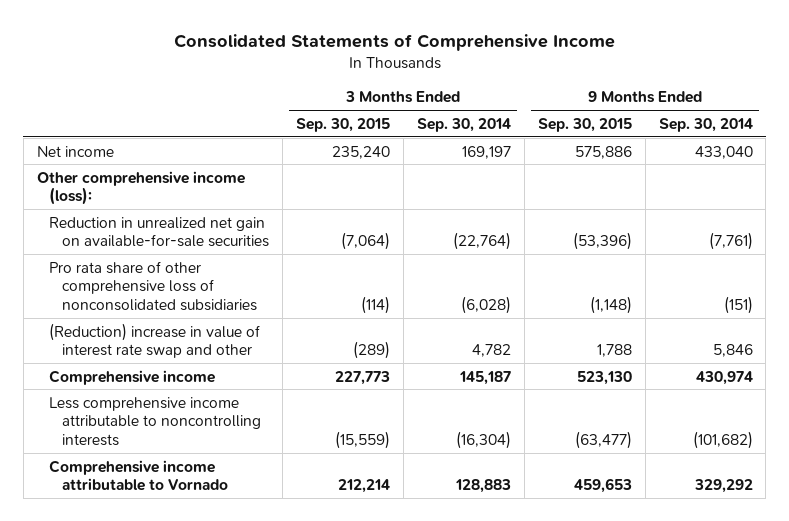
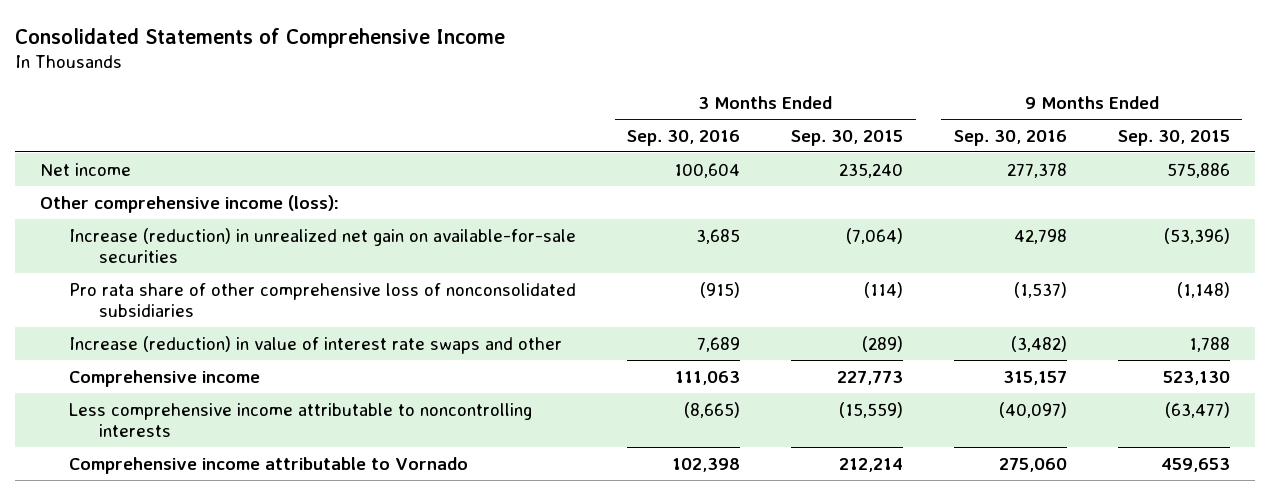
- | 3 Months Ended Sep. 30, 2015 | 3 Months Ended Sep. 30, 2014 | 9 Months Ended Sep. 30, 2015 | 9 Months Ended Sep. 30, 2014
+ | 3 Months Ended Sep. 30, 2016 | 3 Months Ended Sep. 30, 2015 | 9 Months Ended Sep. 30, 2016 | 9 Months Ended Sep. 30, 2015
- Reduction in unrealized net gain on available-for-sale securities | (7,064) | (22,764) | (53,396) | (7,761)
+ Increase (reduction) in unrealized net gain on available-for-sale securities | 3,685 | (7,064) | 42,798 | (53,396)
- (Reduction) increase in value of interest rate swap and other | (289) | 4,782 | 1,788 | 5,846
+ Increase (reduction) in value of interest rate swaps and other | 7,689 | (289) | (3,482) | 1,788

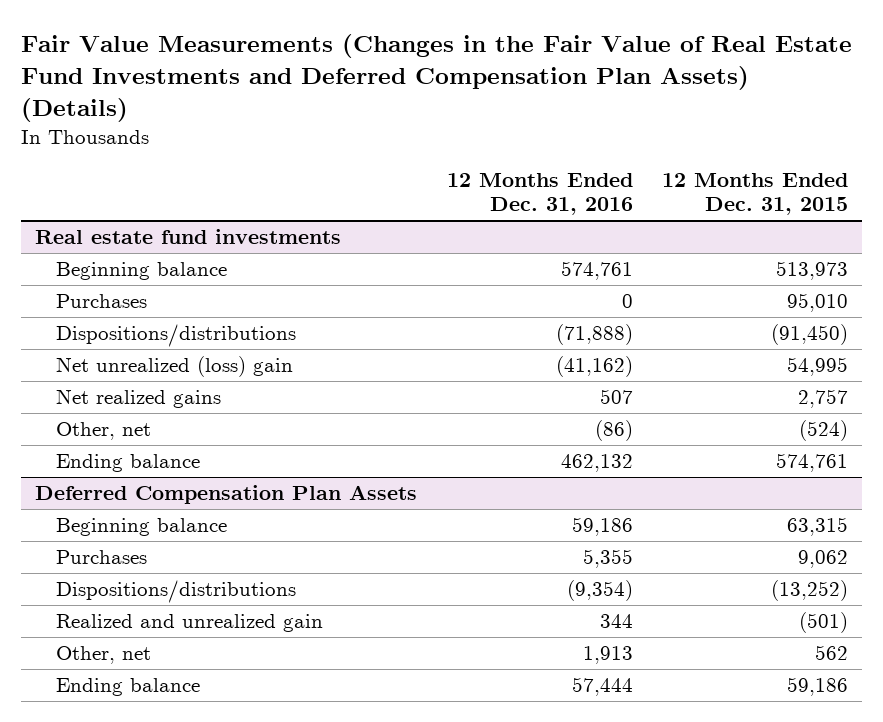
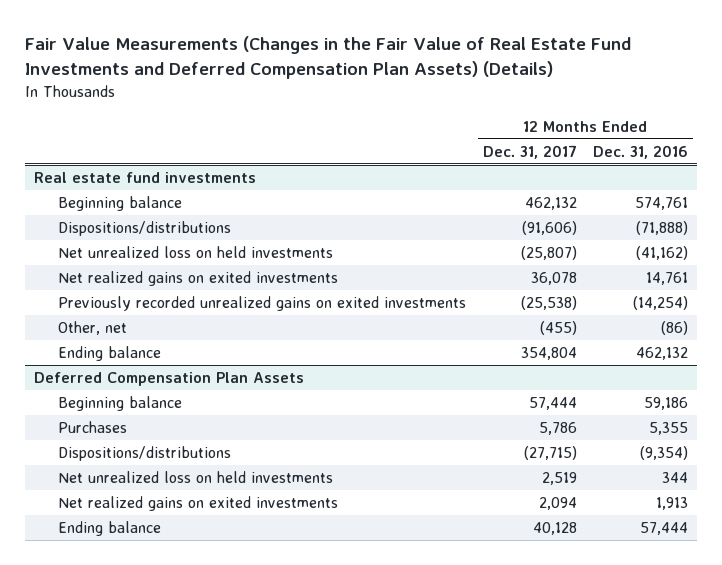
- | 12 Months Ended Dec. 31, 2016 | 12 Months Ended Dec. 31, 2015
+ | 12 Months Ended Dec. 31, 2017 | 12 Months Ended Dec. 31, 2016
@ Real estate fund investments
- Purchases | 0 | 95,010
- Net unrealized (loss) gain | (41,162) | 54,995
- Net realized gains | 507 | 2,757
+ Net unrealized loss on held investments | (25,807) | (41,162)
+ Net realized gains on exited investments | 36,078 | 14,761
+ Previously recorded unrealized gains on exited investments | (25,538) | (14,254)
@ Deferred Compensation Plan Assets
- Realized and unrealized gain | 344 | (501)
- Other, net | 1,913 | 562
+ Net unrealized loss on held investments | 2,519 | 344
+ Net realized gains on exited investments | 2,094 | 1,913

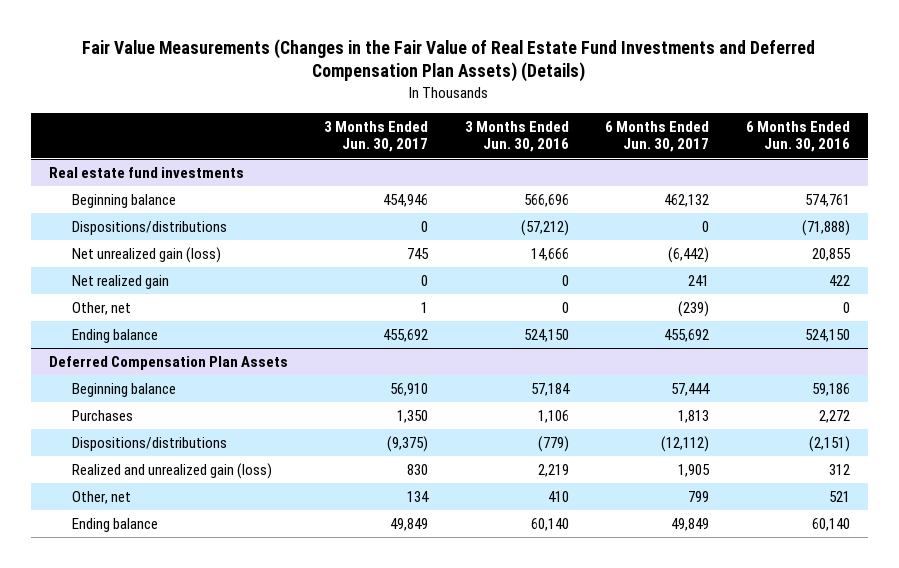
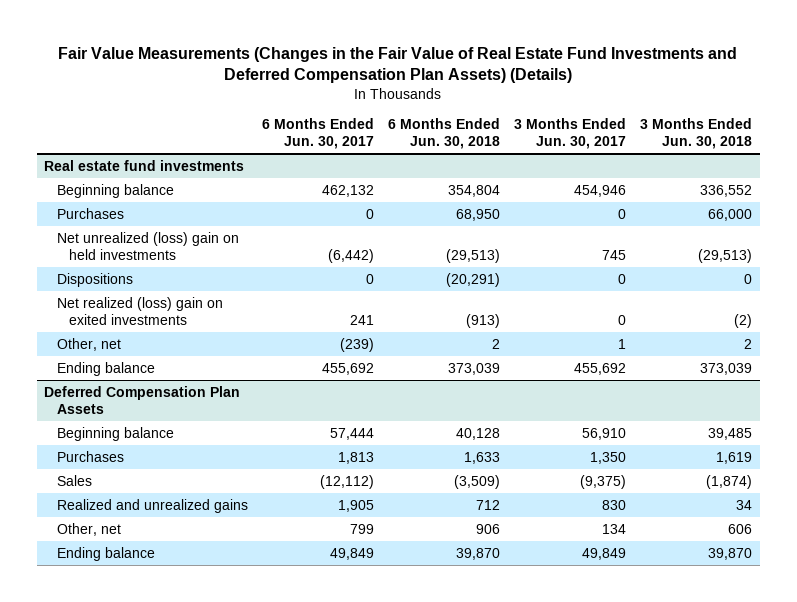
- | 3 Months Ended Jun. 30, 2017 | 3 Months Ended Jun. 30, 2016 | 6 Months Ended Jun. 30, 2017 | 6 Months Ended Jun. 30, 2016
+ | 6 Months Ended Jun. 30, 2017 | 6 Months Ended Jun. 30, 2018 | 3 Months Ended Jun. 30, 2017 | 3 Months Ended Jun. 30, 2018
@ Real estate fund investments
- Dispositions/distributions | 0 | (57,212) | 0 | (71,888)
- Net unrealized gain (loss) | 745 | 14,666 | (6,442) | 20,855
- Net realized gain | 0 | 0 | 241 | 422
+ Purchases | 0 | 68,950 | 0 | 66,000
+ Net unrealized (loss) gain on held investments | (6,442) | (29,513) | 745 | (29,513)
+ Dispositions | 0 | (20,291) | 0 | 0
+ Net realized (loss) gain on exited investments | 241 | (913) | 0 | (2)
@ Deferred Compensation Plan Assets
- Dispositions/distributions | (9,375) | (779) | (12,112) | (2,151)
- Realized and unrealized gain (loss) | 830 | 2,219 | 1,905 | 312
+ Sales | (12,112) | (3,509) | (9,375) | (1,874)
+ Realized and unrealized gains | 1,905 | 712 | 830 | 34

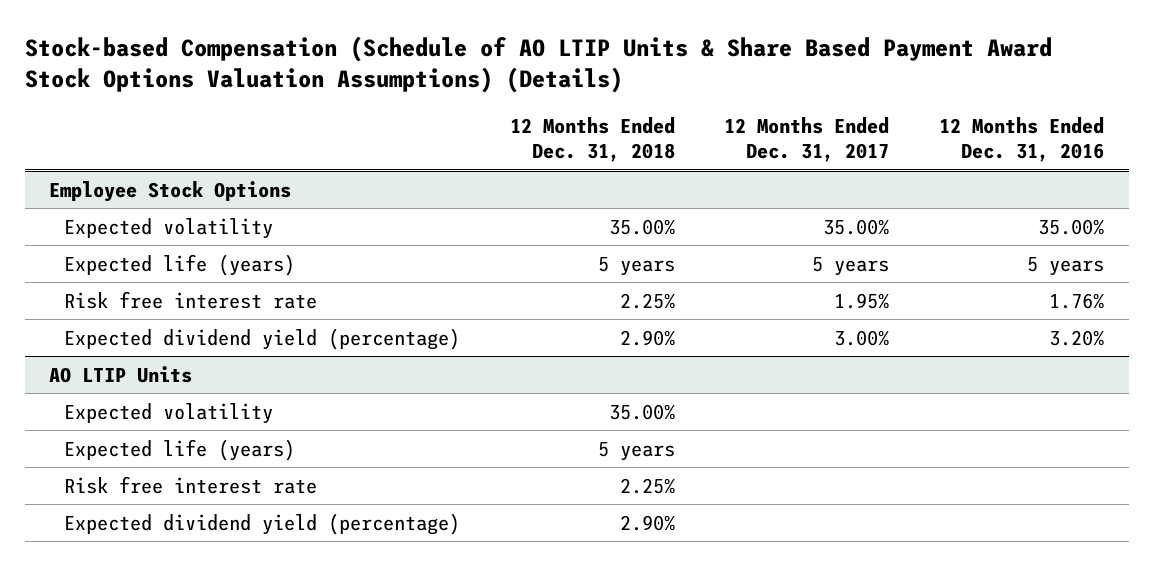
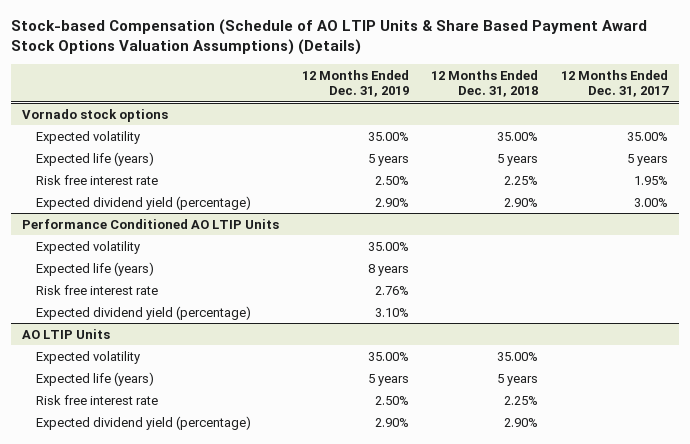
- | 12 Months Ended Dec. 31, 2018 | 12 Months Ended Dec. 31, 2017 | 12 Months Ended Dec. 31, 2016
+ | 12 Months Ended Dec. 31, 2019 | 12 Months Ended Dec. 31, 2018 | 12 Months Ended Dec. 31, 2017
- Employee Stock Options
+ Vornado stock options
+ Performance Conditioned AO LTIP Units
+ Expected volatility | 35.00% | |
+ Expected life (years) | 8 years | |
+ Risk free interest rate | 2.76% | |
+ Expected dividend yield (percentage) | 3.10% | |

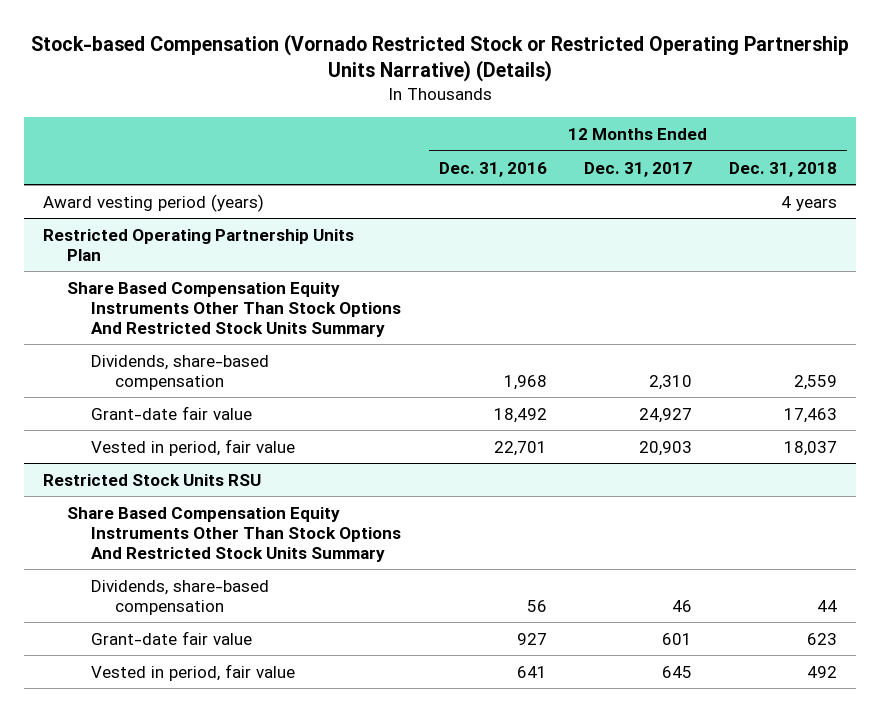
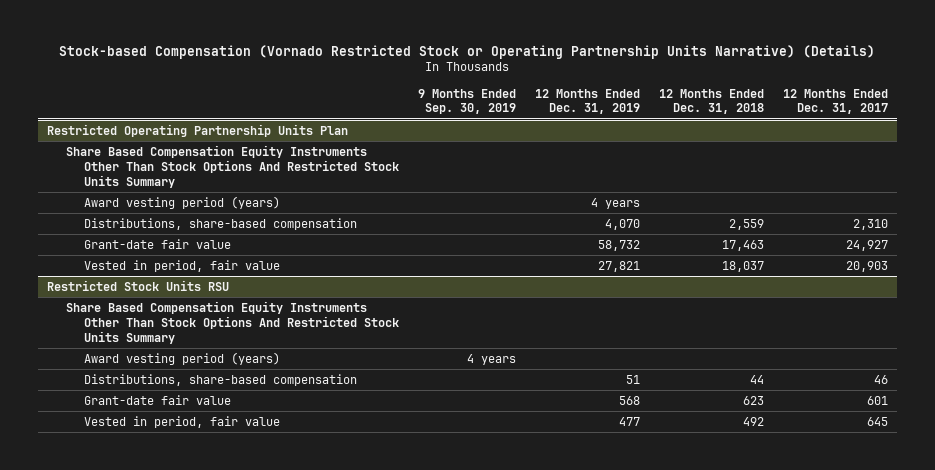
- Stock-based Compensation (Vornado Restricted Stock or Restricted Operating Partnership Units Narrative) (Details)
+ Stock-based Compensation (Vornado Restricted Stock or Operating Partnership Units Narrative) (Details)
- | 12 Months Ended Dec. 31, 2016 | 12 Months Ended Dec. 31, 2017 | 12 Months Ended Dec. 31, 2018
+ | 9 Months Ended Sep. 30, 2019 | 12 Months Ended Dec. 31, 2019 | 12 Months Ended Dec. 31, 2018 | 12 Months Ended Dec. 31, 2017
- Award vesting period (years) | | | 4 years
@ Restricted Operating Partnership Units Plan
- Dividends, share-based compensation | 1,968 | 2,310 | 2,559
+ Award vesting period (years) | | 4 years | |
+ Distributions, share-based compensation | | 4,070 | 2,559 | 2,310
@ Restricted Stock Units RSU
- Dividends, share-based compensation | 56 | 46 | 44
+ Award vesting period (years) | 4 years | | |
+ Distributions, share-based compensation | | 51 | 44 | 46

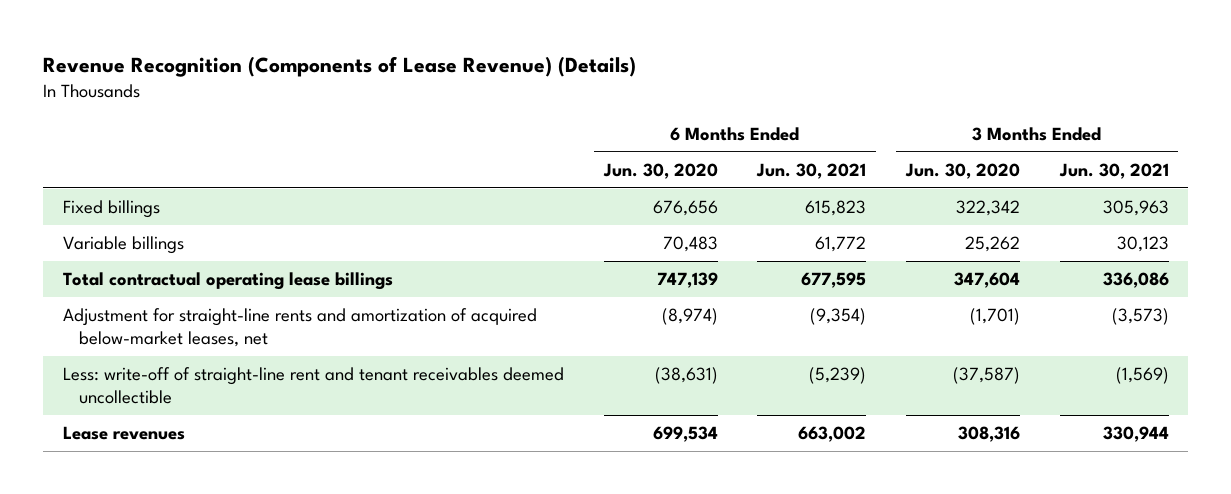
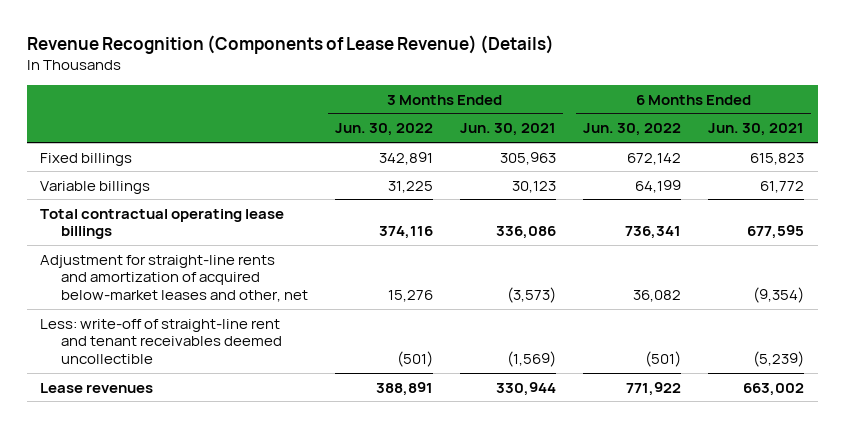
- | 6 Months Ended Jun. 30, 2020 | 6 Months Ended Jun. 30, 2021 | 3 Months Ended Jun. 30, 2020 | 3 Months Ended Jun. 30, 2021
+ | 3 Months Ended Jun. 30, 2022 | 3 Months Ended Jun. 30, 2021 | 6 Months Ended Jun. 30, 2022 | 6 Months Ended Jun. 30, 2021
- Adjustment for straight-line rents and amortization of acquired below-market leases, net | (8,974) | (9,354) | (1,701) | (3,573)
+ Adjustment for straight-line rents and amortization of acquired below-market leases and other, net | 15,276 | (3,573) | 36,082 | (9,354)

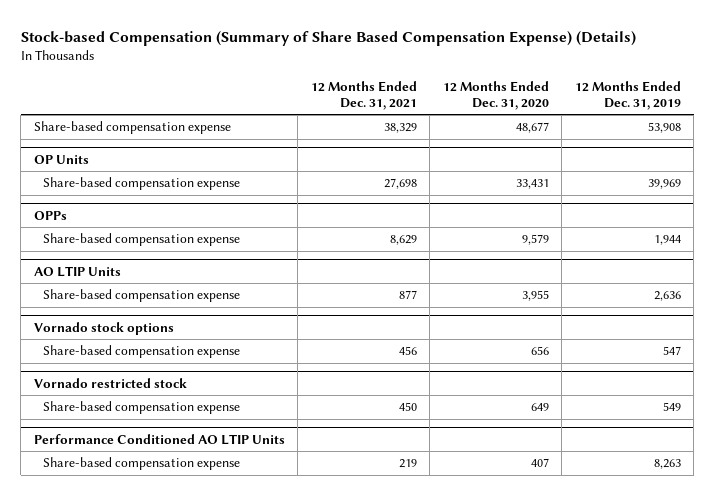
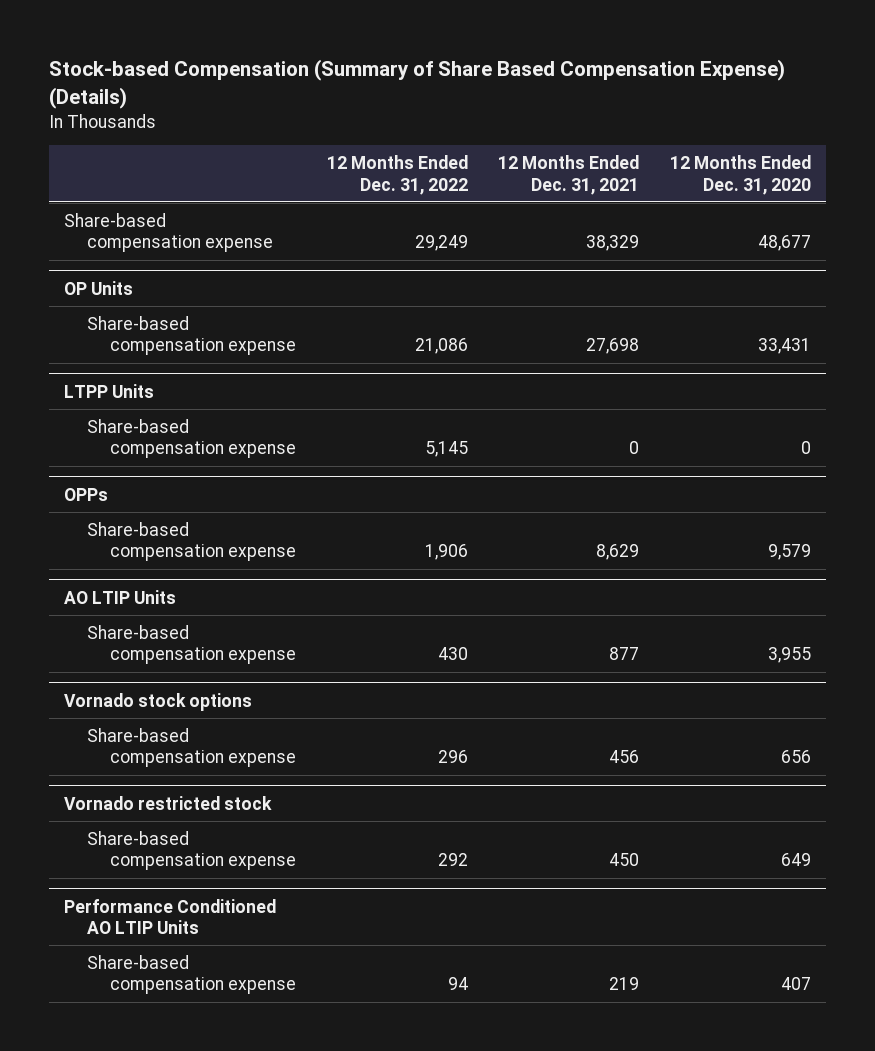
- | 12 Months Ended Dec. 31, 2021 | 12 Months Ended Dec. 31, 2020 | 12 Months Ended Dec. 31, 2019
+ | 12 Months Ended Dec. 31, 2022 | 12 Months Ended Dec. 31, 2021 | 12 Months Ended Dec. 31, 2020
+ LTPP Units
+ Share-based compensation expense | 5,145 | 0 | 0

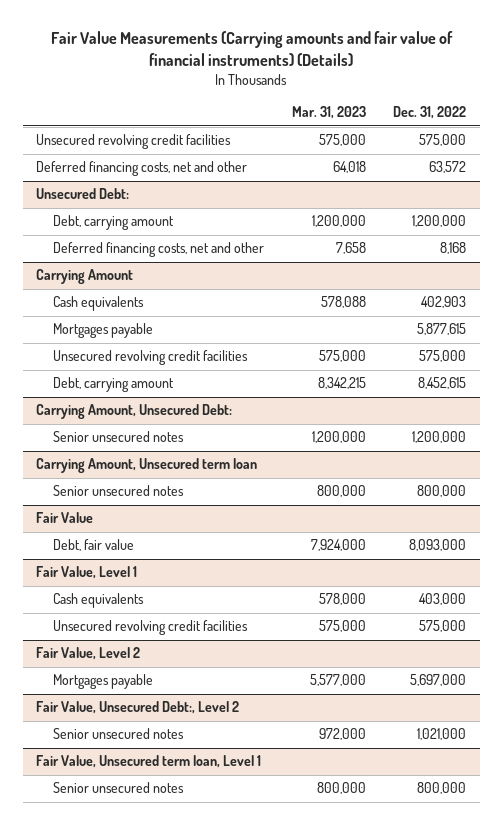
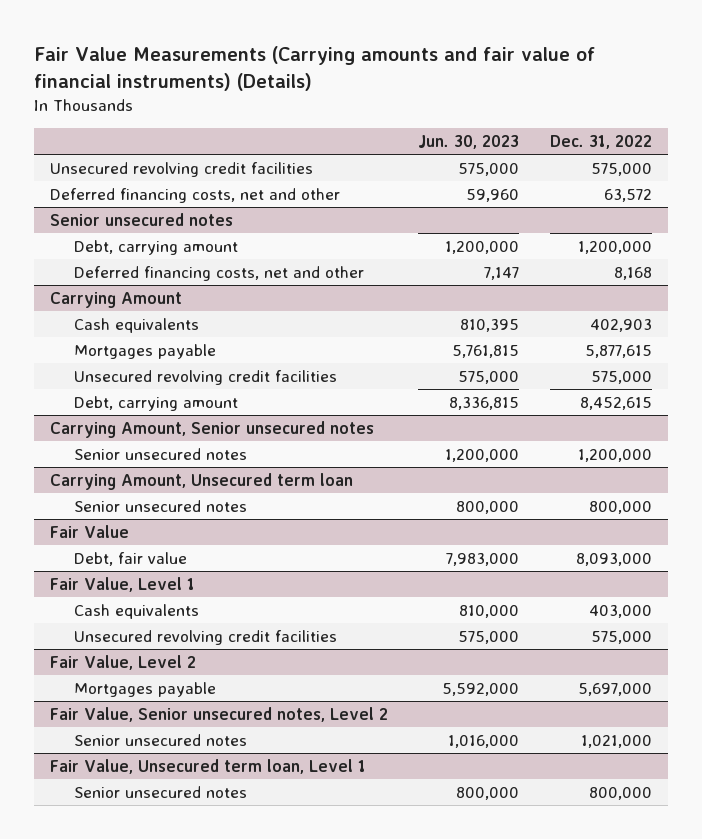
- | Mar. 31, 2023 | Dec. 31, 2022
+ | Jun. 30, 2023 | Dec. 31, 2022
- Unsecured Debt:
+ Senior unsecured notes
- Carrying Amount, Unsecured Debt:
+ Carrying Amount, Senior unsecured notes
- Fair Value, Unsecured Debt:, Level 2
+ Fair Value, Senior unsecured notes, Level 2

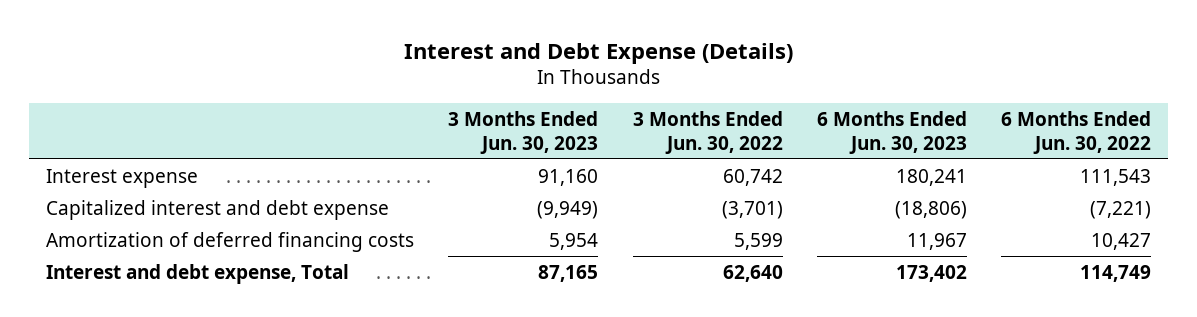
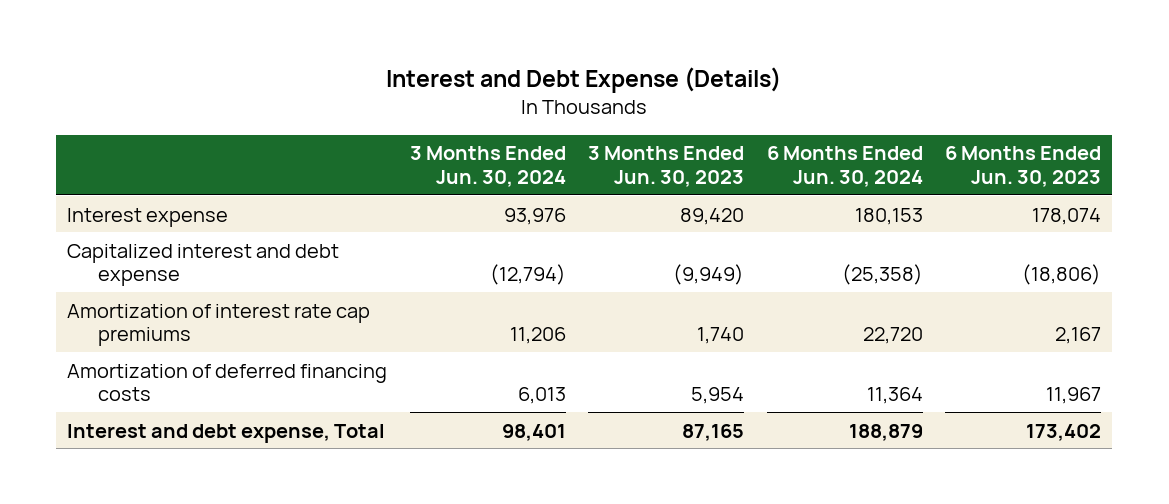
- | 3 Months Ended Jun. 30, 2023 | 3 Months Ended Jun. 30, 2022 | 6 Months Ended Jun. 30, 2023 | 6 Months Ended Jun. 30, 2022
+ | 3 Months Ended Jun. 30, 2024 | 3 Months Ended Jun. 30, 2023 | 6 Months Ended Jun. 30, 2024 | 6 Months Ended Jun. 30, 2023
- Interest expense | 91,160 | 60,742 | 180,241 | 111,543
+ Interest expense | 93,976 | 89,420 | 180,153 | 178,074
+ Amortization of interest rate cap premiums | 11,206 | 1,740 | 22,720 | 2,167

